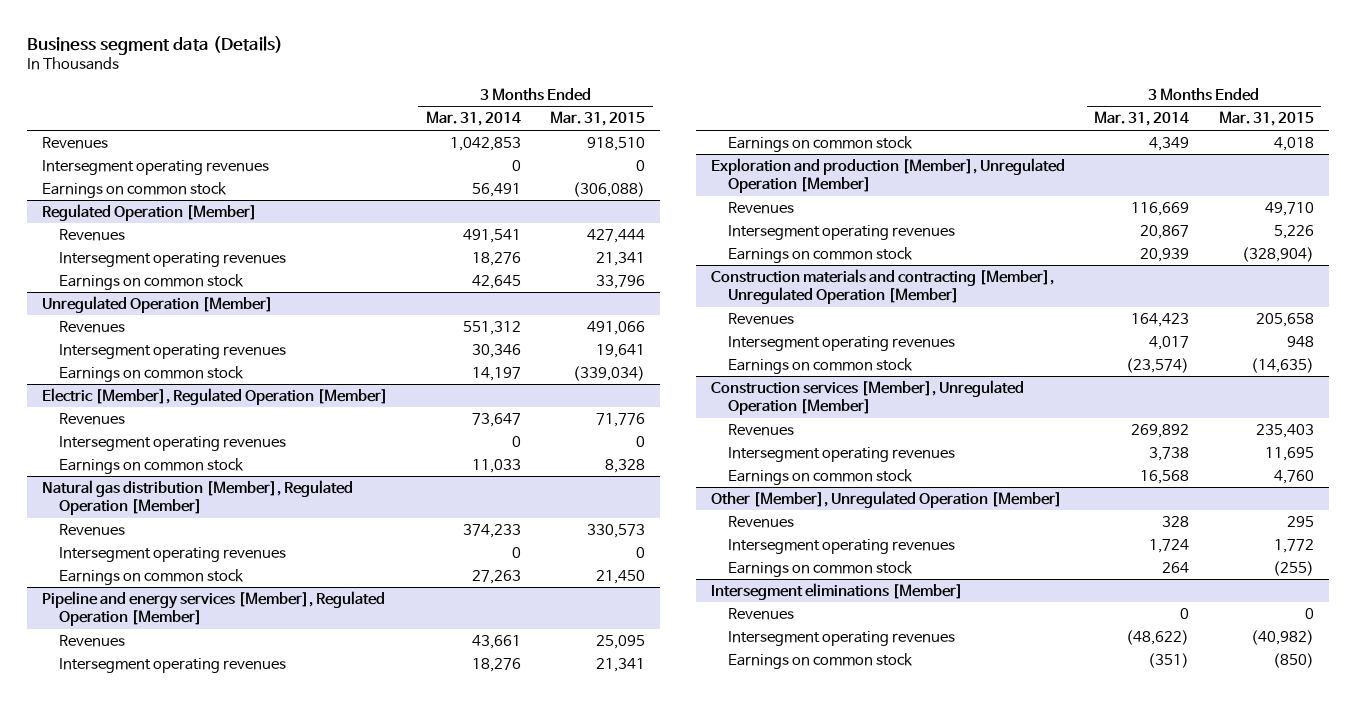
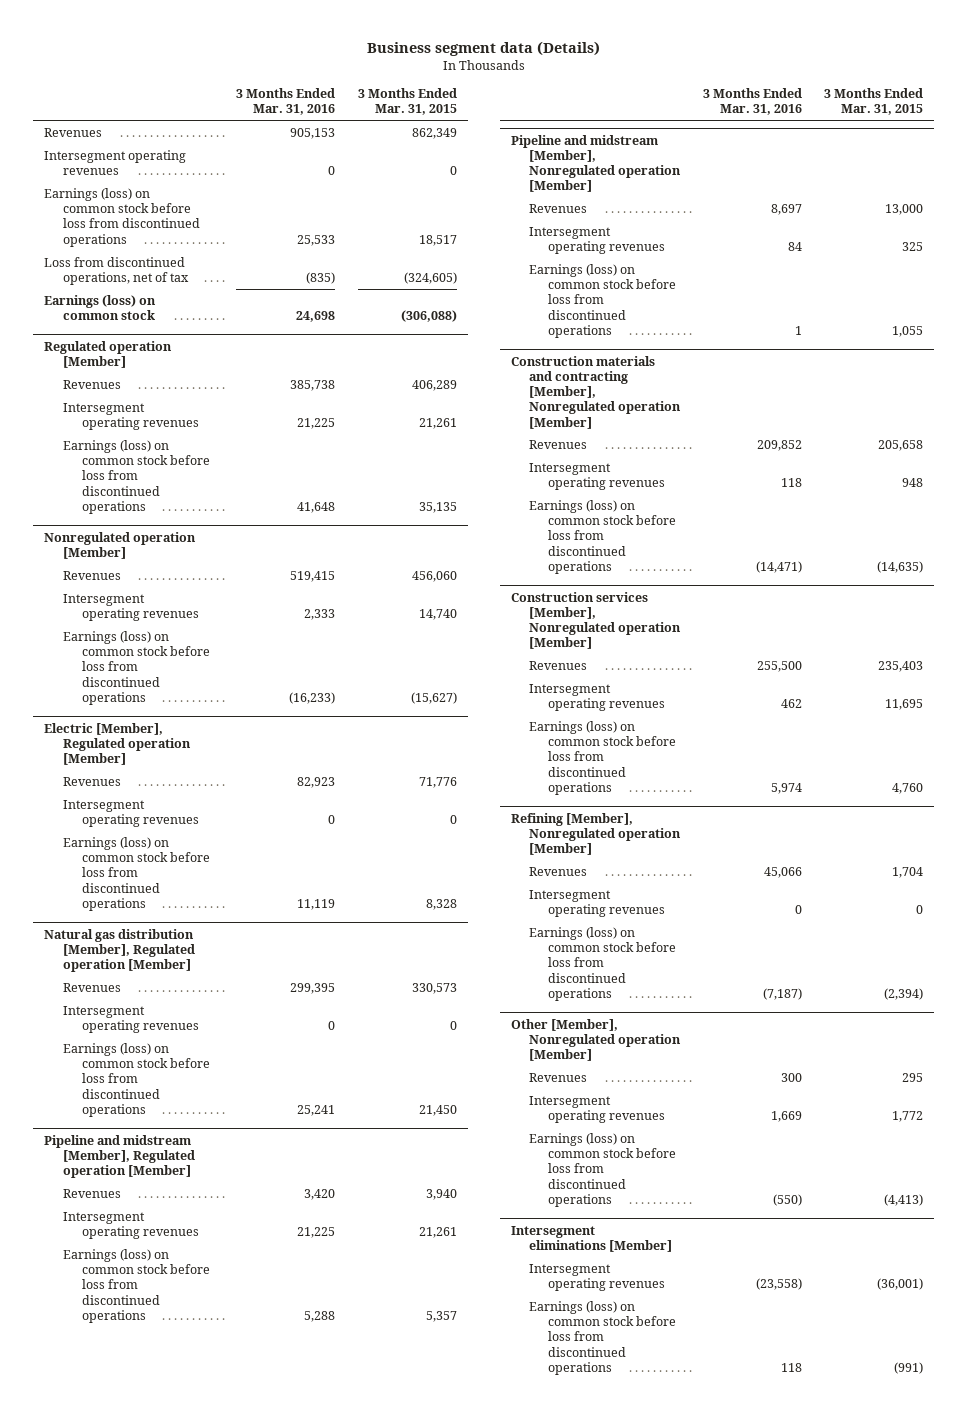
- | 3 Months Ended Mar. 31, 2014 | 3 Months Ended Mar. 31, 2015
+ | 3 Months Ended Mar. 31, 2016 | 3 Months Ended Mar. 31, 2015
- Revenues | 1,042,853 | 918,510
+ Revenues | 905,153 | 862,349
- Earnings on common stock | 56,491 | (306,088)
- Regulated Operation [Member]
- Revenues | 491,541 | 427,444
- Intersegment operating revenues | 18,276 | 21,341
- Earnings on common stock | 42,645 | 33,796
- Unregulated Operation [Member]
- Revenues | 551,312 | 491,066
- Intersegment operating revenues | 30,346 | 19,641
- Earnings on common stock | 14,197 | (339,034)
- Electric [Member], Regulated Operation [Member]
+ Earnings (loss) on common stock before loss from discontinued operations | 25,533 | 18,517
+ Loss from discontinued operations, net of tax | (835) | (324,605)
+ Earnings (loss) on common stock | 24,698 | (306,088)
+ Regulated operation [Member]
+ Revenues | 385,738 | 406,289
+ Intersegment operating revenues | 21,225 | 21,261
+ Earnings (loss) on common stock before loss from discontinued operations | 41,648 | 35,135
+ Nonregulated operation [Member]
+ Revenues | 519,415 | 456,060
+ Intersegment operating revenues | 2,333 | 14,740
+ Earnings (loss) on common stock before loss from discontinued operations | (16,233) | (15,627)
+ Electric [Member], Regulated operation [Member]
- Earnings on common stock | 11,033 | 8,328
- Natural gas distribution [Member], Regulated Operation [Member]
+ Earnings (loss) on common stock before loss from discontinued operations | 11,119 | 8,328
+ Natural gas distribution [Member], Regulated operation [Member]
- Earnings on common stock | 27,263 | 21,450
- Pipeline and energy services [Member], Regulated Operation [Member]
- Revenues | 43,661 | 25,095
- Intersegment operating revenues | 18,276 | 21,341
- Earnings on common stock | 4,349 | 4,018
- Exploration and production [Member], Unregulated Operation [Member]
- Revenues | 116,669 | 49,710
- Intersegment operating revenues | 20,867 | 5,226
- Earnings on common stock | 20,939 | (328,904)
- Construction materials and contracting [Member], Unregulated Operation [Member]
+ Earnings (loss) on common stock before loss from discontinued operations | 25,241 | 21,450
+ Pipeline and midstream [Member], Regulated operation [Member]
+ Revenues | 3,420 | 3,940
+ Intersegment operating revenues | 21,225 | 21,261
+ Earnings (loss) on common stock before loss from discontinued operations | 5,288 | 5,357
+ Pipeline and midstream [Member], Nonregulated operation [Member]
+ Revenues | 8,697 | 13,000
+ Intersegment operating revenues | 84 | 325
+ Earnings (loss) on common stock before loss from discontinued operations | 1 | 1,055
+ Construction materials and contracting [Member], Nonregulated operation [Member]
- Earnings on common stock | (23,574) | (14,635)
- Construction services [Member], Unregulated Operation [Member]
+ Earnings (loss) on common stock before loss from discontinued operations | (14,471) | (14,635)
+ Construction services [Member], Nonregulated operation [Member]
- Earnings on common stock | 16,568 | 4,760
- Other [Member], Unregulated Operation [Member]
+ Earnings (loss) on common stock before loss from discontinued operations | 5,974 | 4,760
+ Refining [Member], Nonregulated operation [Member]
+ Revenues | 45,066 | 1,704
+ Intersegment operating revenues | 0 | 0
+ Earnings (loss) on common stock before loss from discontinued operations | (7,187) | (2,394)
+ Other [Member], Nonregulated operation [Member]
- Earnings on common stock | 264 | (255)
+ Earnings (loss) on common stock before loss from discontinued operations | (550) | (4,413)
@ Intersegment eliminations [Member]
- Revenues | 0 | 0
- Intersegment operating revenues | (48,622) | (40,982)
- Earnings on common stock | (351) | (850)
+ Intersegment operating revenues | (23,558) | (36,001)
+ Earnings (loss) on common stock before loss from discontinued operations | 118 | (991)

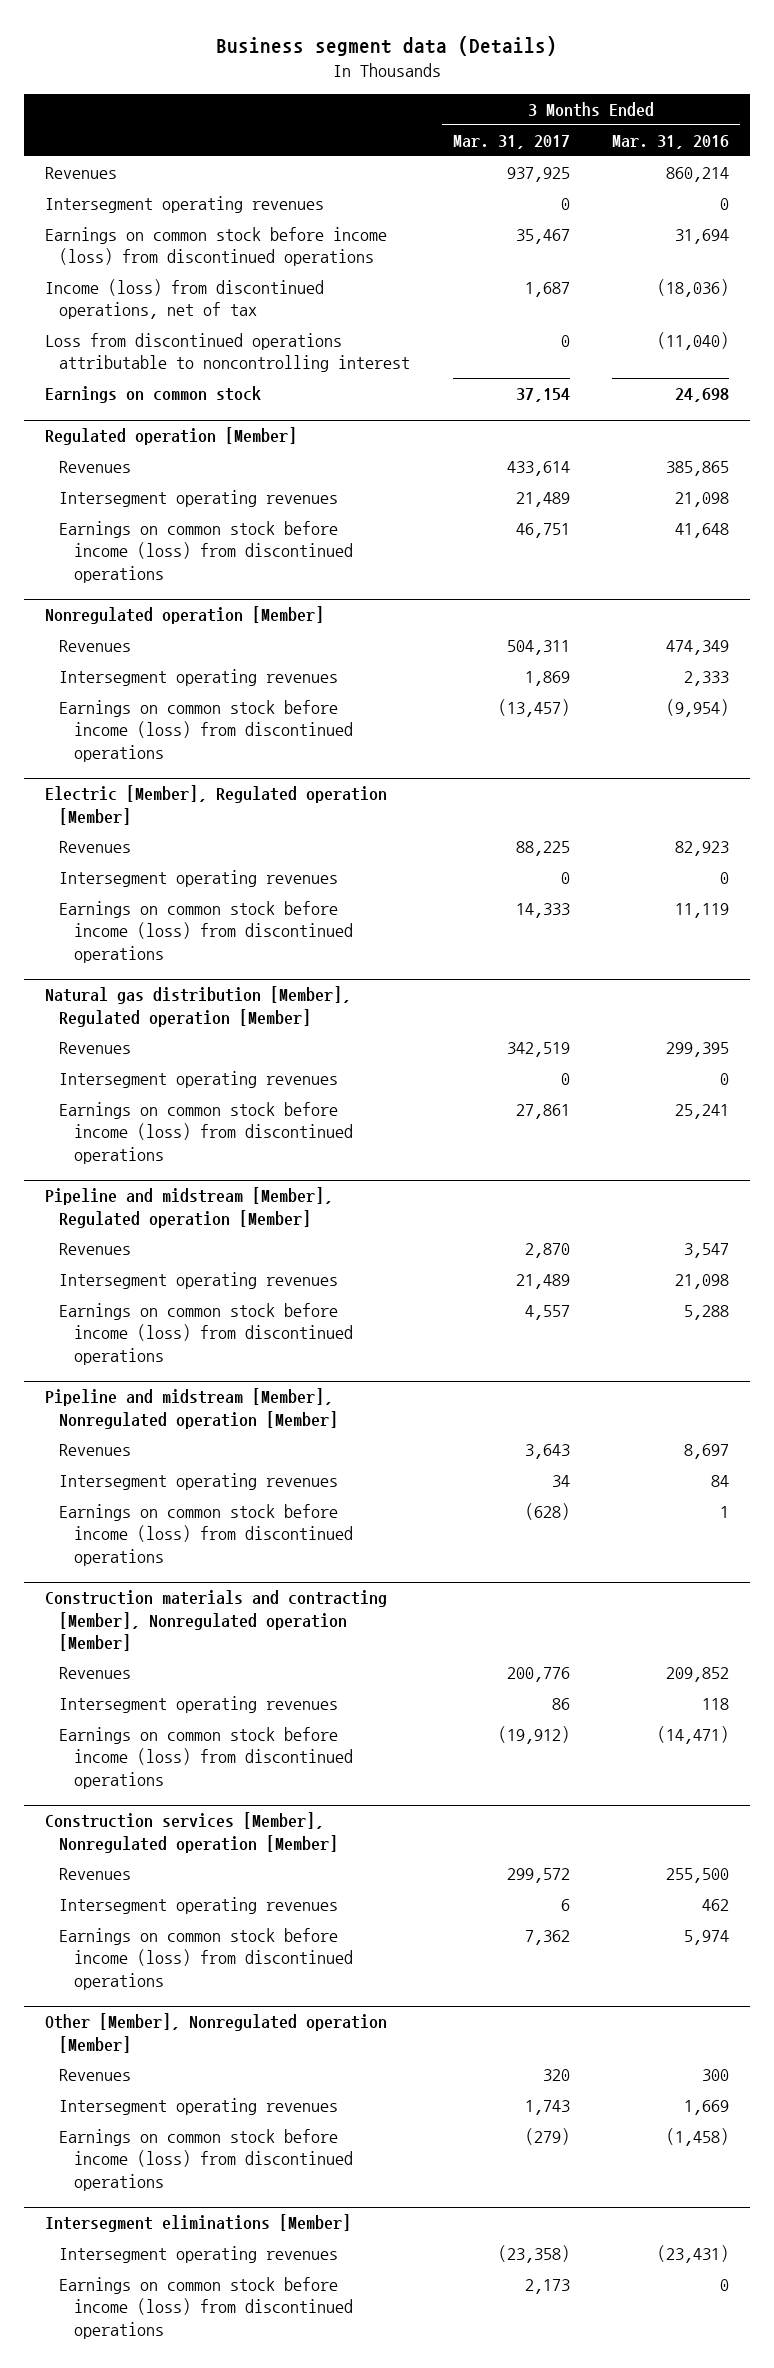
- | 3 Months Ended Mar. 31, 2016 | 3 Months Ended Mar. 31, 2015
+ | 3 Months Ended Mar. 31, 2017 | 3 Months Ended Mar. 31, 2016
- Revenues | 905,153 | 862,349
+ Revenues | 937,925 | 860,214
- Earnings (loss) on common stock before loss from discontinued operations | 25,533 | 18,517
- Loss from discontinued operations, net of tax | (835) | (324,605)
- Earnings (loss) on common stock | 24,698 | (306,088)
+ Earnings on common stock before income (loss) from discontinued operations | 35,467 | 31,694
+ Income (loss) from discontinued operations, net of tax | 1,687 | (18,036)
+ Loss from discontinued operations attributable to noncontrolling interest | 0 | (11,040)
+ Earnings on common stock | 37,154 | 24,698
@ Regulated operation [Member]
- Revenues | 385,738 | 406,289
- Intersegment operating revenues | 21,225 | 21,261
- Earnings (loss) on common stock before loss from discontinued operations | 41,648 | 35,135
+ Revenues | 433,614 | 385,865
+ Intersegment operating revenues | 21,489 | 21,098
+ Earnings on common stock before income (loss) from discontinued operations | 46,751 | 41,648
@ Nonregulated operation [Member]
- Revenues | 519,415 | 456,060
+ Revenues | 504,311 | 474,349
- Earnings (loss) on common stock before loss from discontinued operations | (16,233) | (15,627)
+ Earnings on common stock before income (loss) from discontinued operations | (13,457) | (9,954)
@ Electric [Member], Regulated operation [Member]
- Earnings (loss) on common stock before loss from discontinued operations | 11,119 | 8,328
+ Earnings on common stock before income (loss) from discontinued operations | 14,333 | 11,119
@ Natural gas distribution [Member], Regulated operation [Member]
- Earnings (loss) on common stock before loss from discontinued operations | 25,241 | 21,450
+ Earnings on common stock before income (loss) from discontinued operations | 27,861 | 25,241
@ Pipeline and midstream [Member], Regulated operation [Member]
- Revenues | 3,420 | 3,940
- Intersegment operating revenues | 21,225 | 21,261
- Earnings (loss) on common stock before loss from discontinued operations | 5,288 | 5,357
+ Revenues | 2,870 | 3,547
+ Intersegment operating revenues | 21,489 | 21,098
+ Earnings on common stock before income (loss) from discontinued operations | 4,557 | 5,288
@ Pipeline and midstream [Member], Nonregulated operation [Member]
- Earnings (loss) on common stock before loss from discontinued operations | 1 | 1,055
+ Earnings on common stock before income (loss) from discontinued operations | (628) | 1
@ Construction materials and contracting [Member], Nonregulated operation [Member]
- Earnings (loss) on common stock before loss from discontinued operations | (14,471) | (14,635)
+ Earnings on common stock before income (loss) from discontinued operations | (19,912) | (14,471)
@ Construction services [Member], Nonregulated operation [Member]
- Earnings (loss) on common stock before loss from discontinued operations | 5,974 | 4,760
- Refining [Member], Nonregulated operation [Member]
- Revenues | 45,066 | 1,704
- Intersegment operating revenues | 0 | 0
- Earnings (loss) on common stock before loss from discontinued operations | (7,187) | (2,394)
@ Construction services [Member], Nonregulated operation [Member]
+ Earnings on common stock before income (loss) from discontinued operations | 7,362 | 5,974
@ Other [Member], Nonregulated operation [Member]
- Earnings (loss) on common stock before loss from discontinued operations | (550) | (4,413)
+ Earnings on common stock before income (loss) from discontinued operations | (279) | (1,458)
@ Intersegment eliminations [Member]
- Intersegment operating revenues | (23,558) | (36,001)
- Earnings (loss) on common stock before loss from discontinued operations | 118 | (991)
+ Intersegment operating revenues | (23,358) | (23,431)
+ Earnings on common stock before income (loss) from discontinued operations | 2,173 | 0

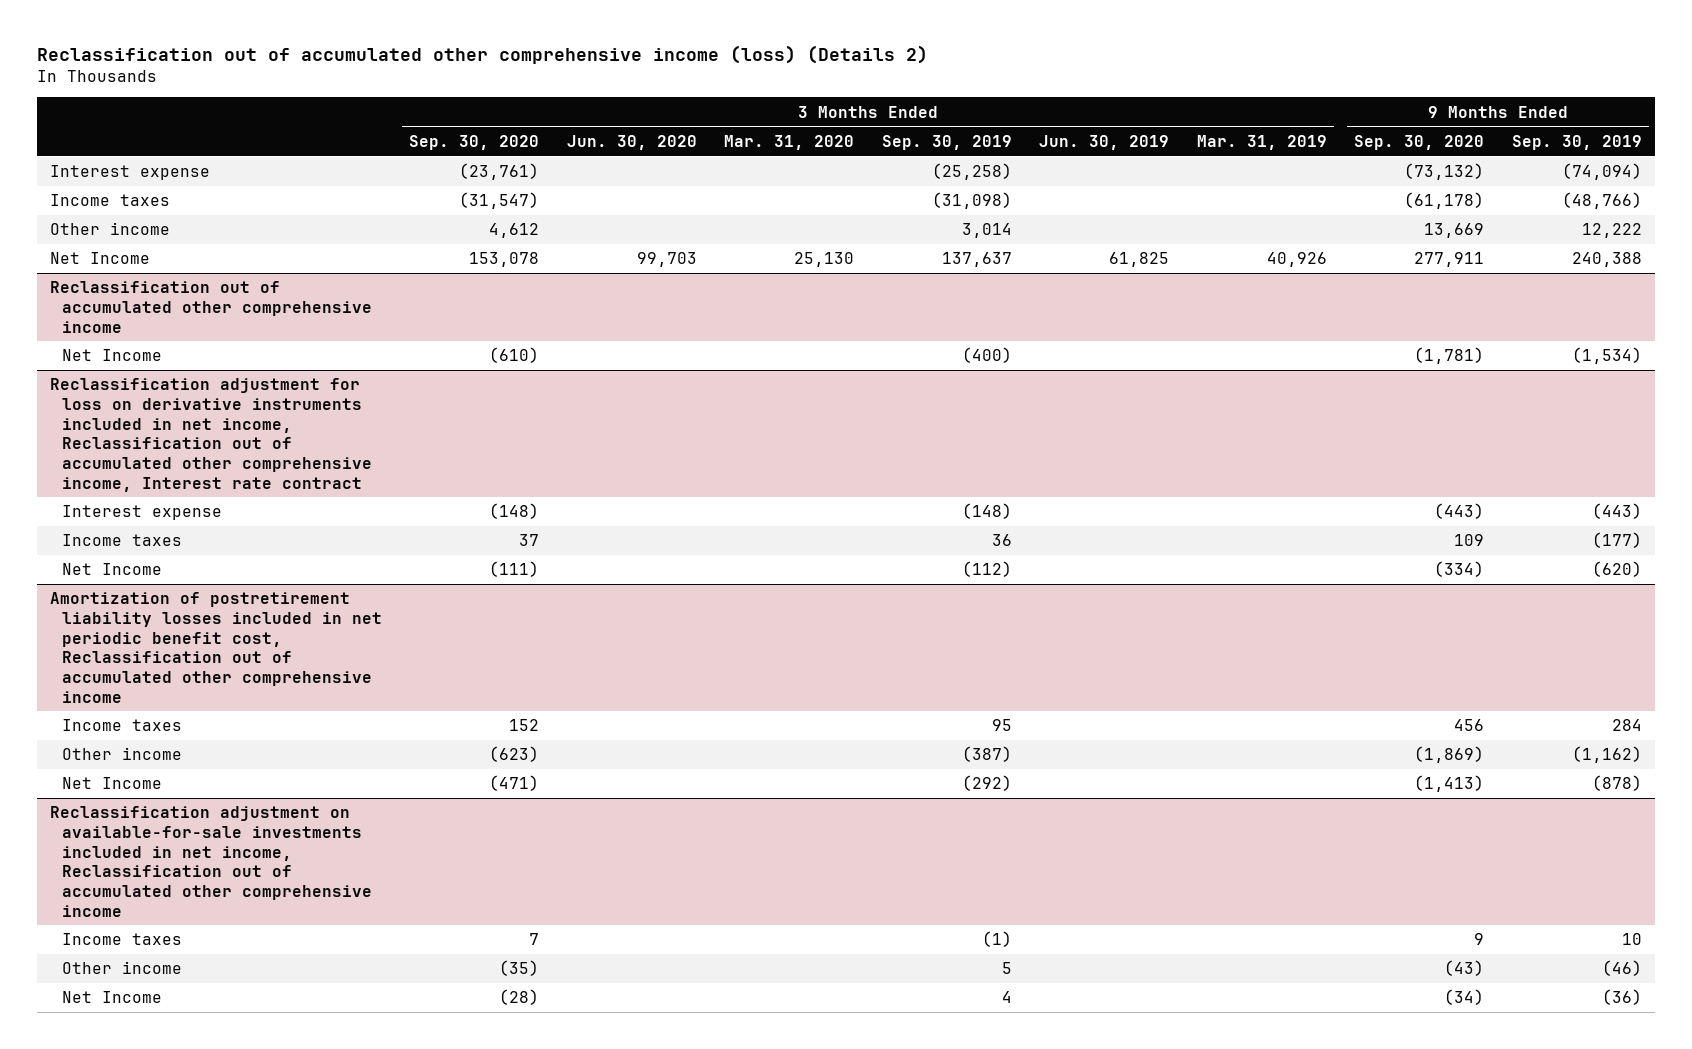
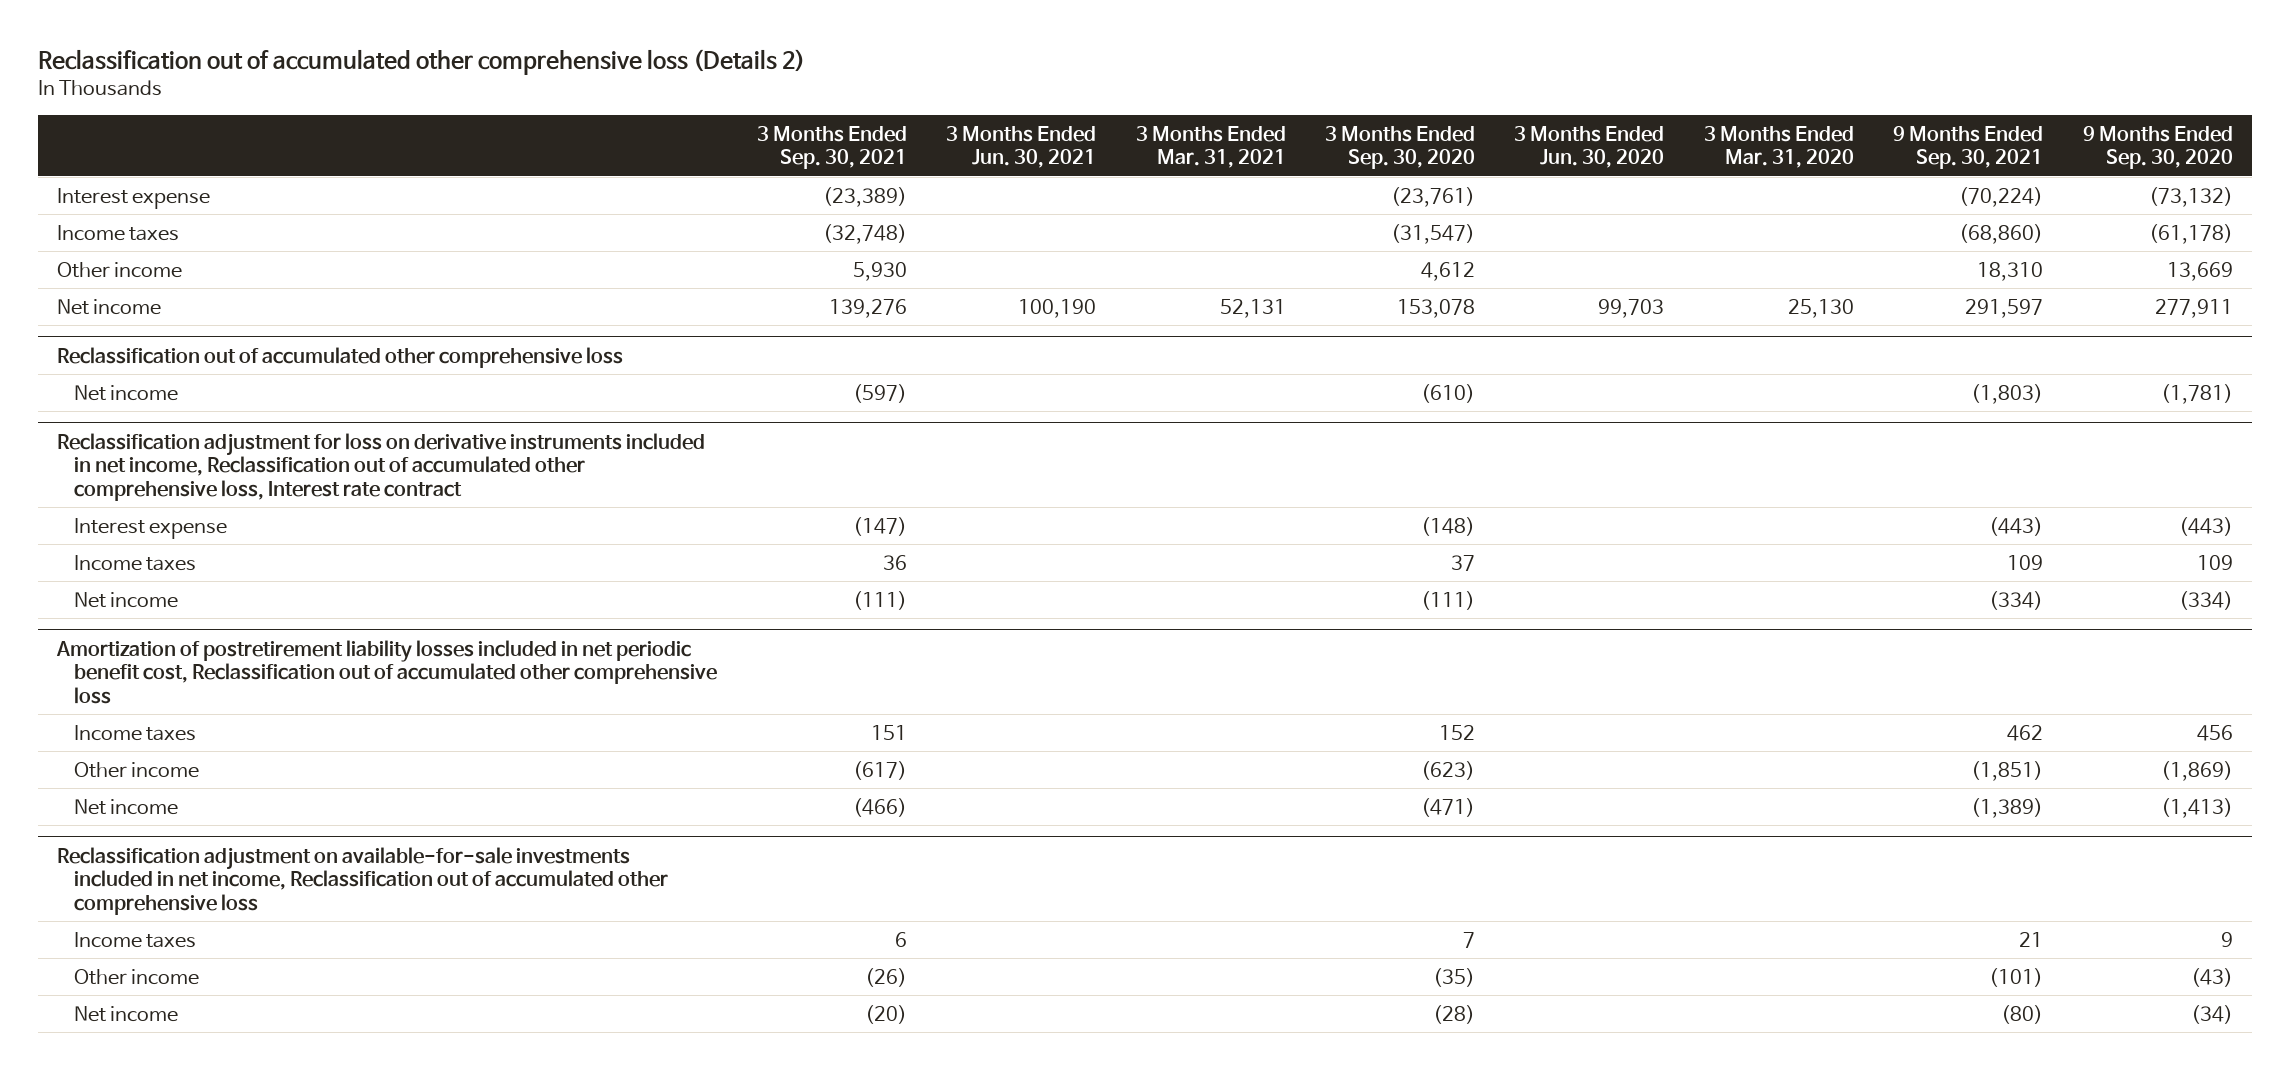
- Reclassification out of accumulated other comprehensive income (loss) (Details 2)
+ Reclassification out of accumulated other comprehensive loss (Details 2)
- | 3 Months Ended Sep. 30, 2020 | 3 Months Ended Jun. 30, 2020 | 3 Months Ended Mar. 31, 2020 | 3 Months Ended Sep. 30, 2019 | 3 Months Ended Jun. 30, 2019 | 3 Months Ended Mar. 31, 2019 | 9 Months Ended Sep. 30, 2020 | 9 Months Ended Sep. 30, 2019
+ | 3 Months Ended Sep. 30, 2021 | 3 Months Ended Jun. 30, 2021 | 3 Months Ended Mar. 31, 2021 | 3 Months Ended Sep. 30, 2020 | 3 Months Ended Jun. 30, 2020 | 3 Months Ended Mar. 31, 2020 | 9 Months Ended Sep. 30, 2021 | 9 Months Ended Sep. 30, 2020
- Net Income | 153,078 | 99,703 | 25,130 | 137,637 | 61,825 | 40,926 | 277,911 | 240,388
- Reclassification out of accumulated other comprehensive income
- Net Income | (610) | | | (400) | | | (1,781) | (1,534)
- Reclassification adjustment for loss on derivative instruments included in net income, Reclassification out of accumulated other comprehensive income, Interest rate contract
+ Net income | 139,276 | 100,190 | 52,131 | 153,078 | 99,703 | 25,130 | 291,597 | 277,911
+ Reclassification out of accumulated other comprehensive loss
+ Net income | (597) | | | (610) | | | (1,803) | (1,781)
+ Reclassification adjustment for loss on derivative instruments included in net income, Reclassification out of accumulated other comprehensive loss, Interest rate contract
- Net Income | (111) | | | (112) | | | (334) | (620)
- Amortization of postretirement liability losses included in net periodic benefit cost, Reclassification out of accumulated other comprehensive income
+ Net income | (111) | | | (111) | | | (334) | (334)
+ Amortization of postretirement liability losses included in net periodic benefit cost, Reclassification out of accumulated other comprehensive loss
- Net Income | (471) | | | (292) | | | (1,413) | (878)
- Reclassification adjustment on available-for-sale investments included in net income, Reclassification out of accumulated other comprehensive income
+ Net income | (466) | | | (471) | | | (1,389) | (1,413)
+ Reclassification adjustment on available-for-sale investments included in net income, Reclassification out of accumulated other comprehensive loss
- Net Income | (28) | | | 4 | | | (34) | (36)
+ Net income | (20) | | | (28) | | | (80) | (34)

